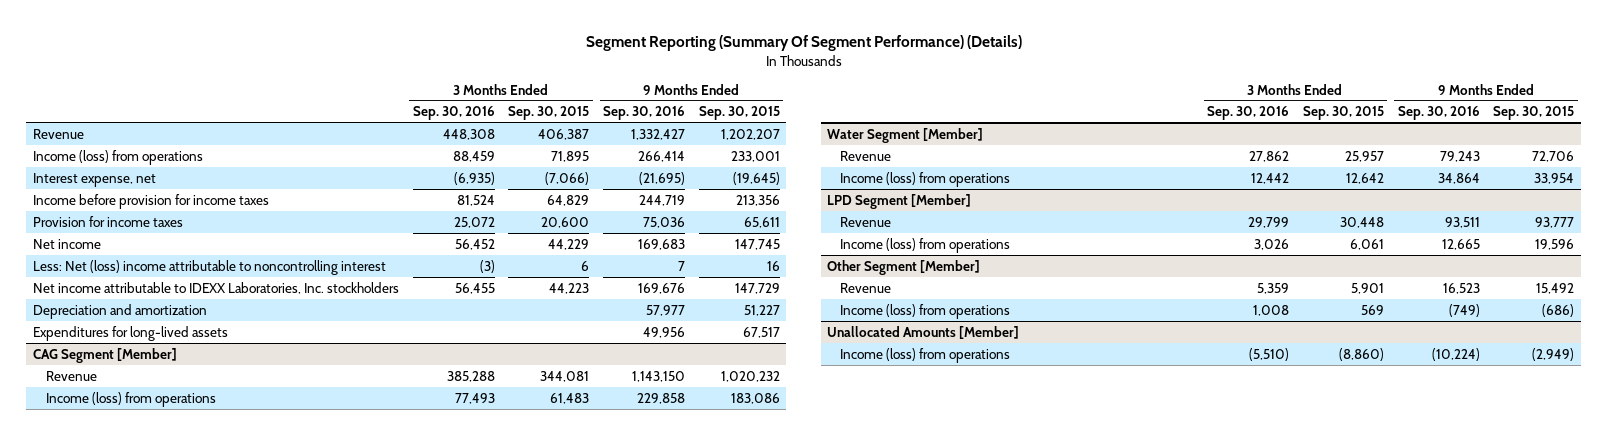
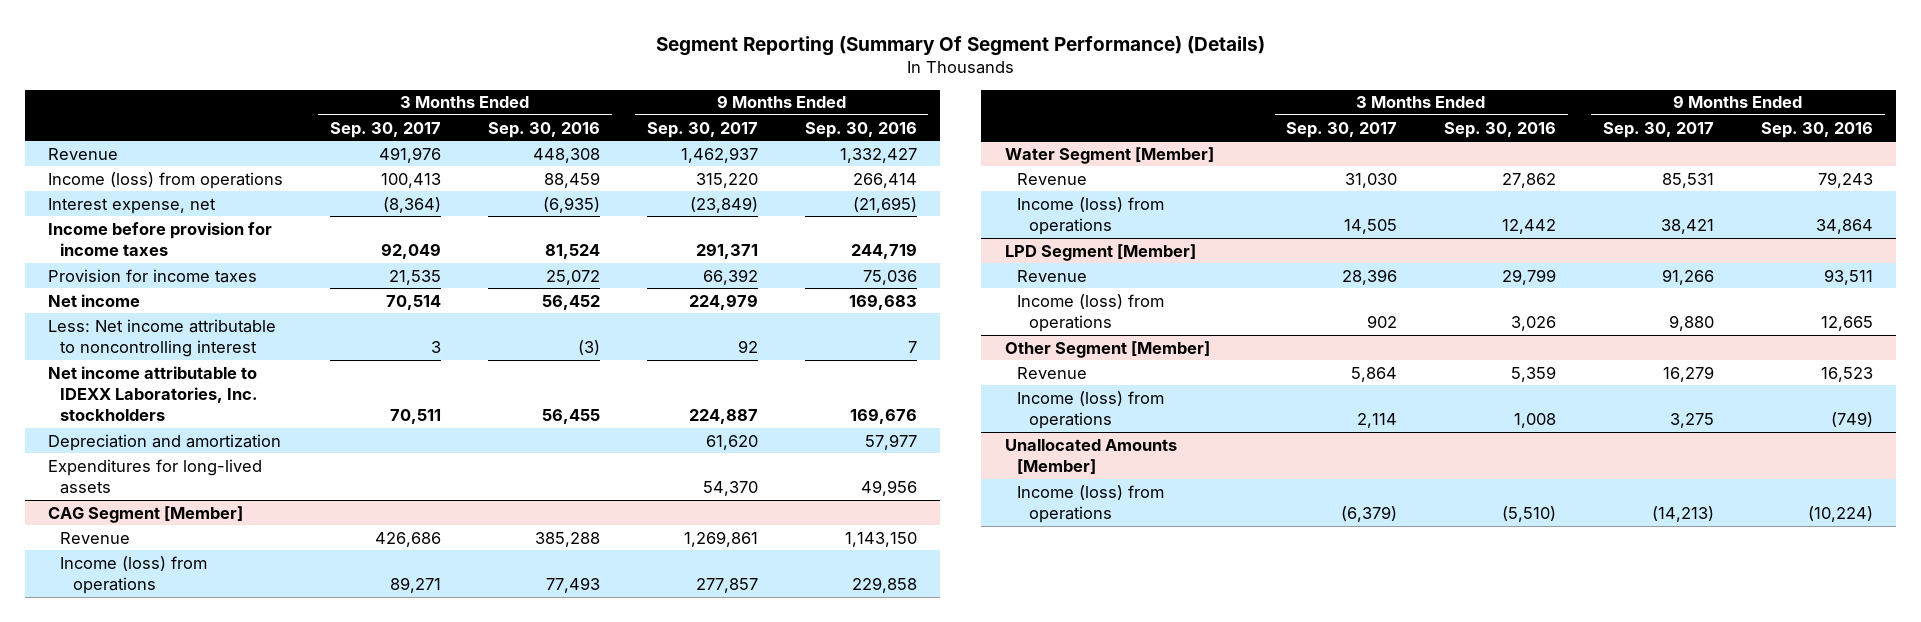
- | 3 Months Ended Sep. 30, 2016 | 3 Months Ended Sep. 30, 2015 | 9 Months Ended Sep. 30, 2016 | 9 Months Ended Sep. 30, 2015
+ | 3 Months Ended Sep. 30, 2017 | 3 Months Ended Sep. 30, 2016 | 9 Months Ended Sep. 30, 2017 | 9 Months Ended Sep. 30, 2016
- Less: Net (loss) income attributable to noncontrolling interest | (3) | 6 | 7 | 16
+ Less: Net income attributable to noncontrolling interest | 3 | (3) | 92 | 7

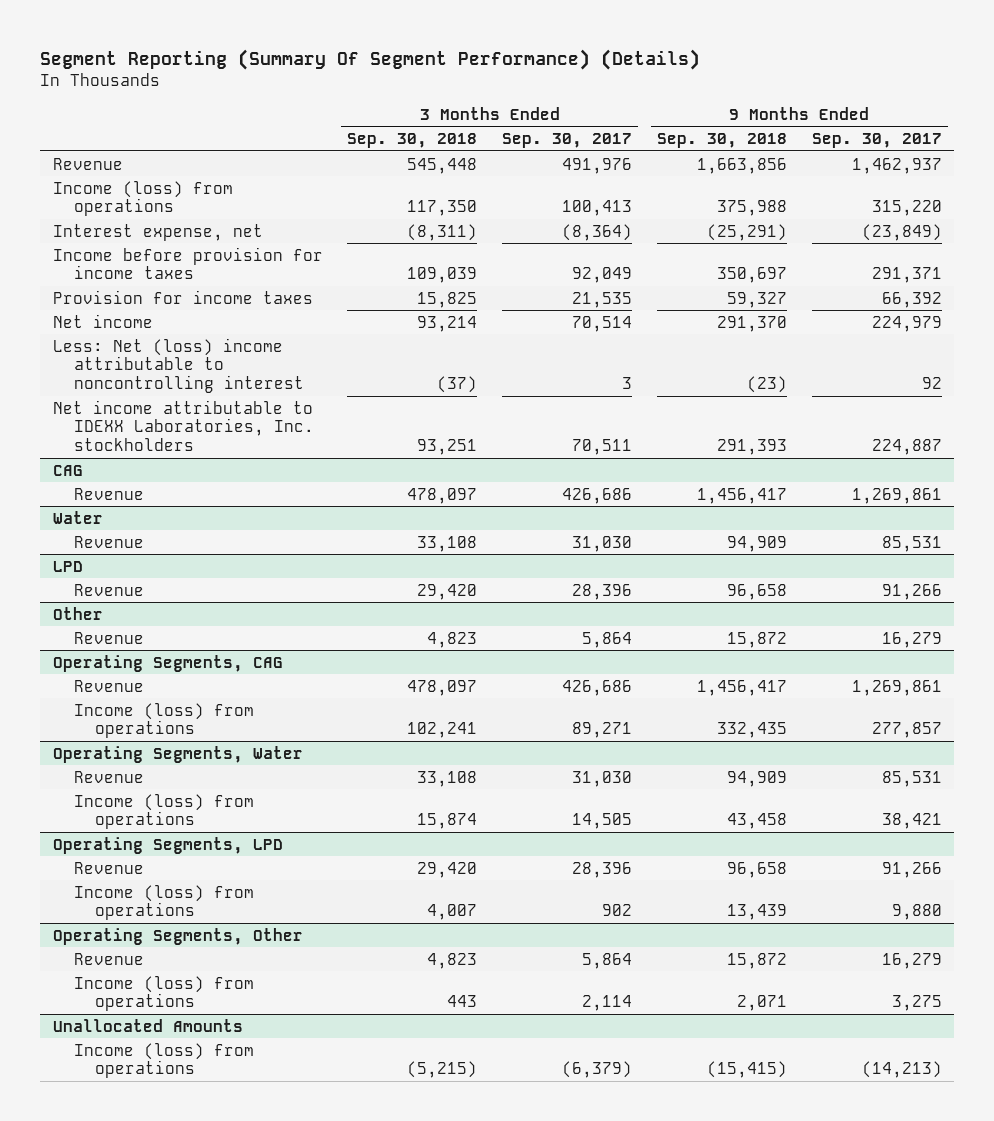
- | 3 Months Ended Sep. 30, 2017 | 3 Months Ended Sep. 30, 2016 | 9 Months Ended Sep. 30, 2017 | 9 Months Ended Sep. 30, 2016
+ | 3 Months Ended Sep. 30, 2018 | 3 Months Ended Sep. 30, 2017 | 9 Months Ended Sep. 30, 2018 | 9 Months Ended Sep. 30, 2017
- Less: Net income attributable to noncontrolling interest | 3 | (3) | 92 | 7
+ Less: Net (loss) income attributable to noncontrolling interest | (37) | 3 | (23) | 92
- Depreciation and amortization | | | 61,620 | 57,977
- Expenditures for long-lived assets | | | 54,370 | 49,956
- CAG Segment [Member]
+ CAG
+ Water
+ Revenue | 33,108 | 31,030 | 94,909 | 85,531
+ LPD
+ Revenue | 29,420 | 28,396 | 96,658 | 91,266
+ Other
+ Revenue | 4,823 | 5,864 | 15,872 | 16,279
+ Operating Segments, CAG
+ Revenue | 478,097 | 426,686 | 1,456,417 | 1,269,861
- Water Segment [Member]
+ Operating Segments, Water
- LPD Segment [Member]
+ Operating Segments, LPD
- Other Segment [Member]
+ Operating Segments, Other
- Unallocated Amounts [Member]
+ Unallocated Amounts

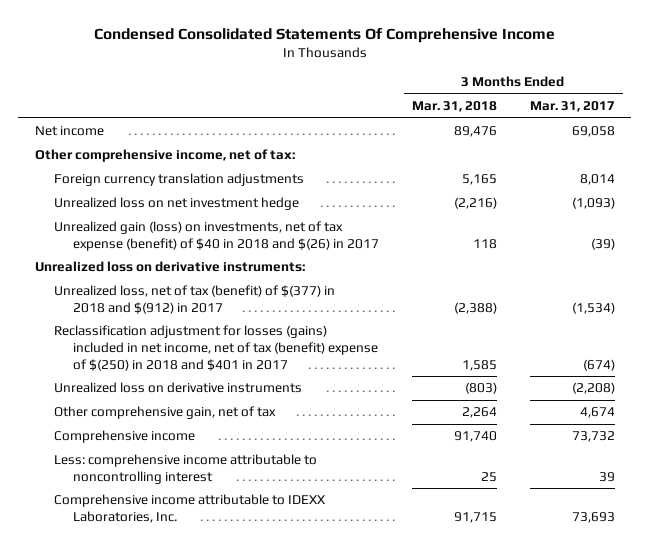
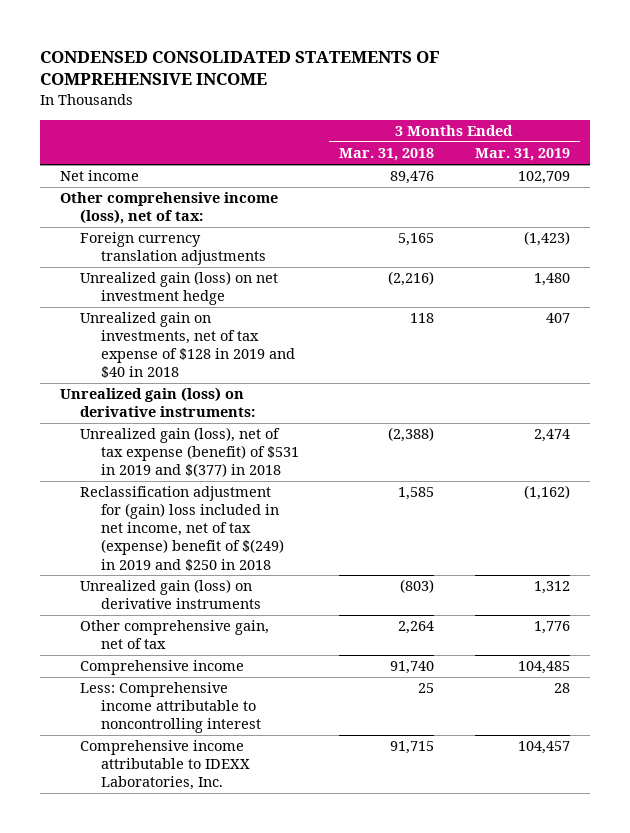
- Condensed Consolidated Statements Of Comprehensive Income
+ CONDENSED CONSOLIDATED STATEMENTS OF COMPREHENSIVE INCOME
- | 3 Months Ended Mar. 31, 2018 | 3 Months Ended Mar. 31, 2017
+ | 3 Months Ended Mar. 31, 2018 | 3 Months Ended Mar. 31, 2019
- Other comprehensive income, net of tax:
+ Other comprehensive income (loss), net of tax:
- Unrealized loss on net investment hedge | (2,216) | (1,093)
- Unrealized gain (loss) on investments, net of tax expense (benefit) of $40 in 2018 and $(26) in 2017 | 118 | (39)
- Unrealized loss on derivative instruments:
- Unrealized loss, net of tax (benefit) of $(377) in 2018 and $(912) in 2017 | (2,388) | (1,534)
- Reclassification adjustment for losses (gains) included in net income, net of tax (benefit) expense of $(250) in 2018 and $401 in 2017 | 1,585 | (674)
- Unrealized loss on derivative instruments | (803) | (2,208)
+ Unrealized gain (loss) on net investment hedge | (2,216) | 1,480
+ Unrealized gain on investments, net of tax expense of $128 in 2019 and $40 in 2018 | 118 | 407
+ Unrealized gain (loss) on derivative instruments:
+ Unrealized gain (loss), net of tax expense (benefit) of $531 in 2019 and $(377) in 2018 | (2,388) | 2,474
+ Reclassification adjustment for (gain) loss included in net income, net of tax (expense) benefit of $(249) in 2019 and $250 in 2018 | 1,585 | (1,162)
+ Unrealized gain (loss) on derivative instruments | (803) | 1,312
- Less: comprehensive income attributable to noncontrolling interest | 25 | 39
+ Less: Comprehensive income attributable to noncontrolling interest | 25 | 28

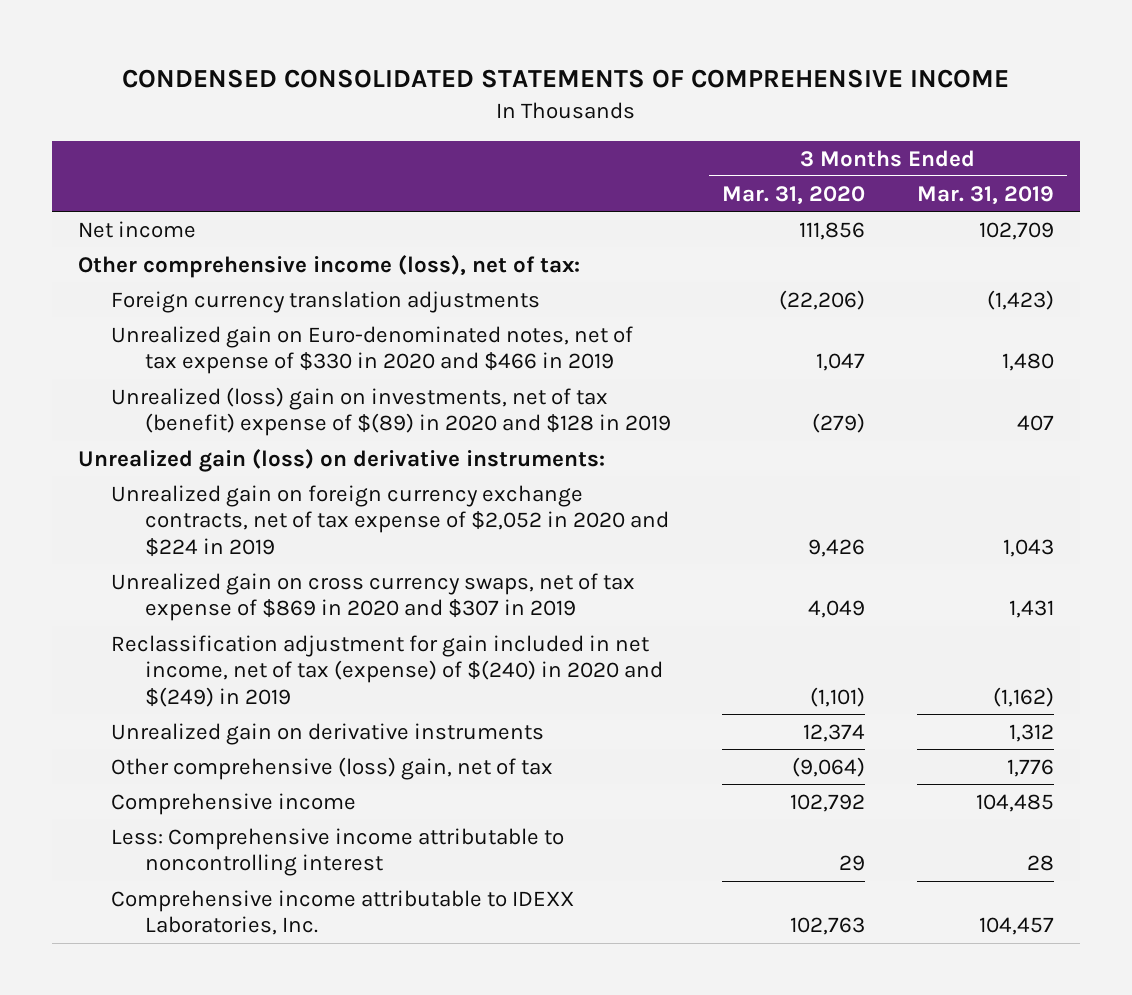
- | 3 Months Ended Mar. 31, 2018 | 3 Months Ended Mar. 31, 2019
+ | 3 Months Ended Mar. 31, 2020 | 3 Months Ended Mar. 31, 2019
- Unrealized gain (loss) on net investment hedge | (2,216) | 1,480
- Unrealized gain on investments, net of tax expense of $128 in 2019 and $40 in 2018 | 118 | 407
+ Unrealized gain on Euro-denominated notes, net of tax expense of $330 in 2020 and $466 in 2019 | 1,047 | 1,480
+ Unrealized (loss) gain on investments, net of tax (benefit) expense of $(89) in 2020 and $128 in 2019 | (279) | 407
- Unrealized gain (loss), net of tax expense (benefit) of $531 in 2019 and $(377) in 2018 | (2,388) | 2,474
- Reclassification adjustment for (gain) loss included in net income, net of tax (expense) benefit of $(249) in 2019 and $250 in 2018 | 1,585 | (1,162)
- Unrealized gain (loss) on derivative instruments | (803) | 1,312
- Other comprehensive gain, net of tax | 2,264 | 1,776
+ Unrealized gain on foreign currency exchange contracts, net of tax expense of $2,052 in 2020 and $224 in 2019 | 9,426 | 1,043
+ Unrealized gain on cross currency swaps, net of tax expense of $869 in 2020 and $307 in 2019 | 4,049 | 1,431
+ Reclassification adjustment for gain included in net income, net of tax (expense) of $(240) in 2020 and $(249) in 2019 | (1,101) | (1,162)
+ Unrealized gain on derivative instruments | 12,374 | 1,312
+ Other comprehensive (loss) gain, net of tax | (9,064) | 1,776

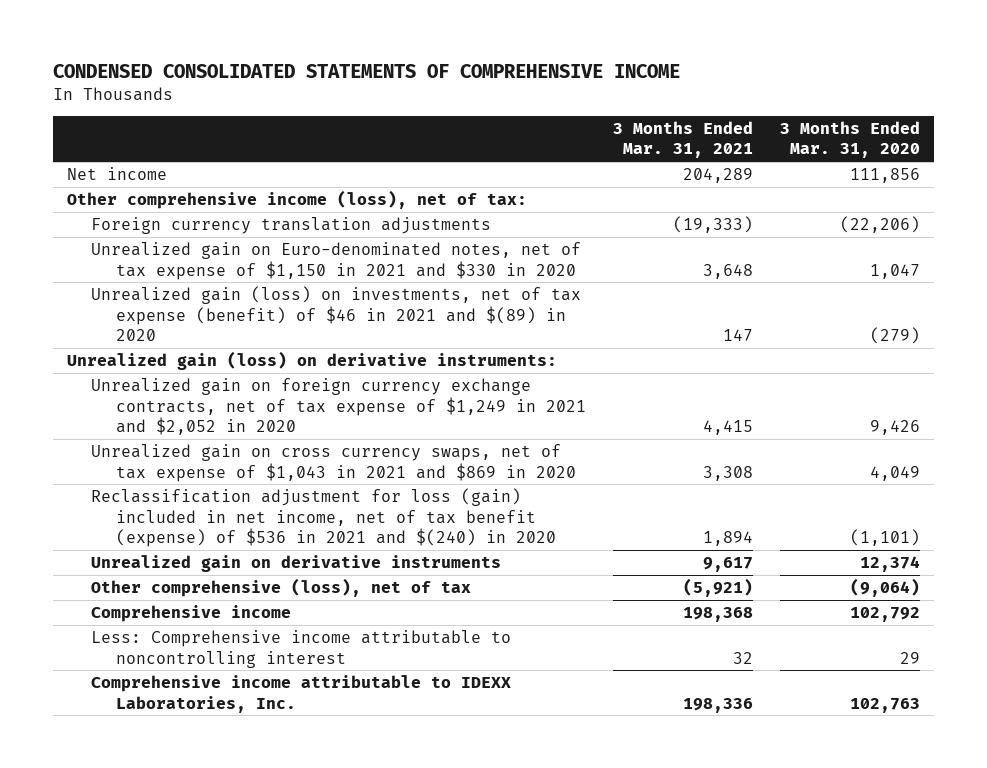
- | 3 Months Ended Mar. 31, 2020 | 3 Months Ended Mar. 31, 2019
+ | 3 Months Ended Mar. 31, 2021 | 3 Months Ended Mar. 31, 2020
- Unrealized gain on Euro-denominated notes, net of tax expense of $330 in 2020 and $466 in 2019 | 1,047 | 1,480
- Unrealized (loss) gain on investments, net of tax (benefit) expense of $(89) in 2020 and $128 in 2019 | (279) | 407
+ Unrealized gain on Euro-denominated notes, net of tax expense of $1,150 in 2021 and $330 in 2020 | 3,648 | 1,047
+ Unrealized gain (loss) on investments, net of tax expense (benefit) of $46 in 2021 and $(89) in 2020 | 147 | (279)
- Unrealized gain on foreign currency exchange contracts, net of tax expense of $2,052 in 2020 and $224 in 2019 | 9,426 | 1,043
- Unrealized gain on cross currency swaps, net of tax expense of $869 in 2020 and $307 in 2019 | 4,049 | 1,431
- Reclassification adjustment for gain included in net income, net of tax (expense) of $(240) in 2020 and $(249) in 2019 | (1,101) | (1,162)
+ Unrealized gain on foreign currency exchange contracts, net of tax expense of $1,249 in 2021 and $2,052 in 2020 | 4,415 | 9,426
+ Unrealized gain on cross currency swaps, net of tax expense of $1,043 in 2021 and $869 in 2020 | 3,308 | 4,049
+ Reclassification adjustment for loss (gain) included in net income, net of tax benefit (expense) of $536 in 2021 and $(240) in 2020 | 1,894 | (1,101)
- Other comprehensive (loss) gain, net of tax | (9,064) | 1,776
+ Other comprehensive (loss), net of tax | (5,921) | (9,064)

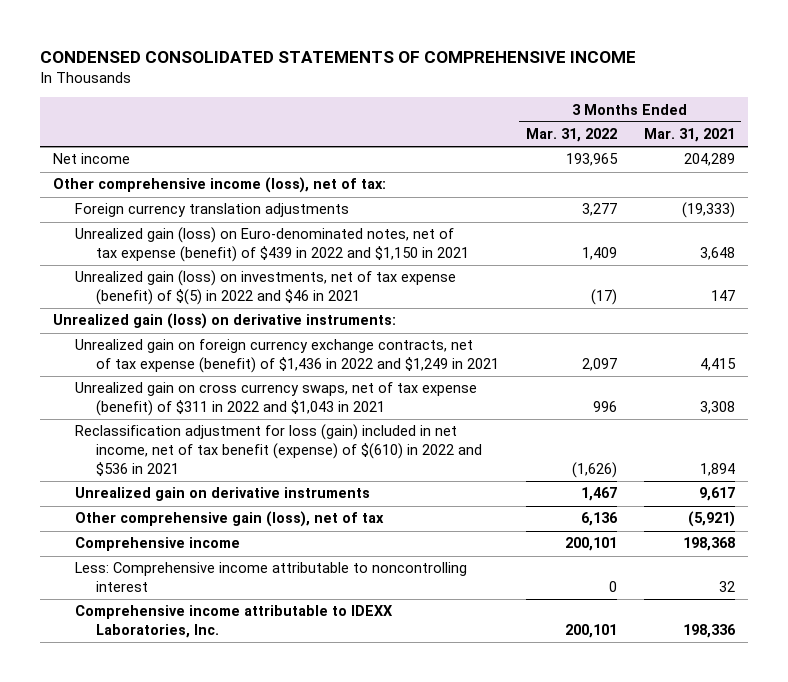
- | 3 Months Ended Mar. 31, 2021 | 3 Months Ended Mar. 31, 2020
+ | 3 Months Ended Mar. 31, 2022 | 3 Months Ended Mar. 31, 2021
- Unrealized gain on Euro-denominated notes, net of tax expense of $1,150 in 2021 and $330 in 2020 | 3,648 | 1,047
- Unrealized gain (loss) on investments, net of tax expense (benefit) of $46 in 2021 and $(89) in 2020 | 147 | (279)
+ Unrealized gain (loss) on Euro-denominated notes, net of tax expense (benefit) of $439 in 2022 and $1,150 in 2021 | 1,409 | 3,648
+ Unrealized gain (loss) on investments, net of tax expense (benefit) of $(5) in 2022 and $46 in 2021 | (17) | 147
- Unrealized gain on foreign currency exchange contracts, net of tax expense of $1,249 in 2021 and $2,052 in 2020 | 4,415 | 9,426
- Unrealized gain on cross currency swaps, net of tax expense of $1,043 in 2021 and $869 in 2020 | 3,308 | 4,049
- Reclassification adjustment for loss (gain) included in net income, net of tax benefit (expense) of $536 in 2021 and $(240) in 2020 | 1,894 | (1,101)
+ Unrealized gain on foreign currency exchange contracts, net of tax expense (benefit) of $1,436 in 2022 and $1,249 in 2021 | 2,097 | 4,415
+ Unrealized gain on cross currency swaps, net of tax expense (benefit) of $311 in 2022 and $1,043 in 2021 | 996 | 3,308
+ Reclassification adjustment for loss (gain) included in net income, net of tax benefit (expense) of $(610) in 2022 and $536 in 2021 | (1,626) | 1,894
- Other comprehensive (loss), net of tax | (5,921) | (9,064)
+ Other comprehensive gain (loss), net of tax | 6,136 | (5,921)

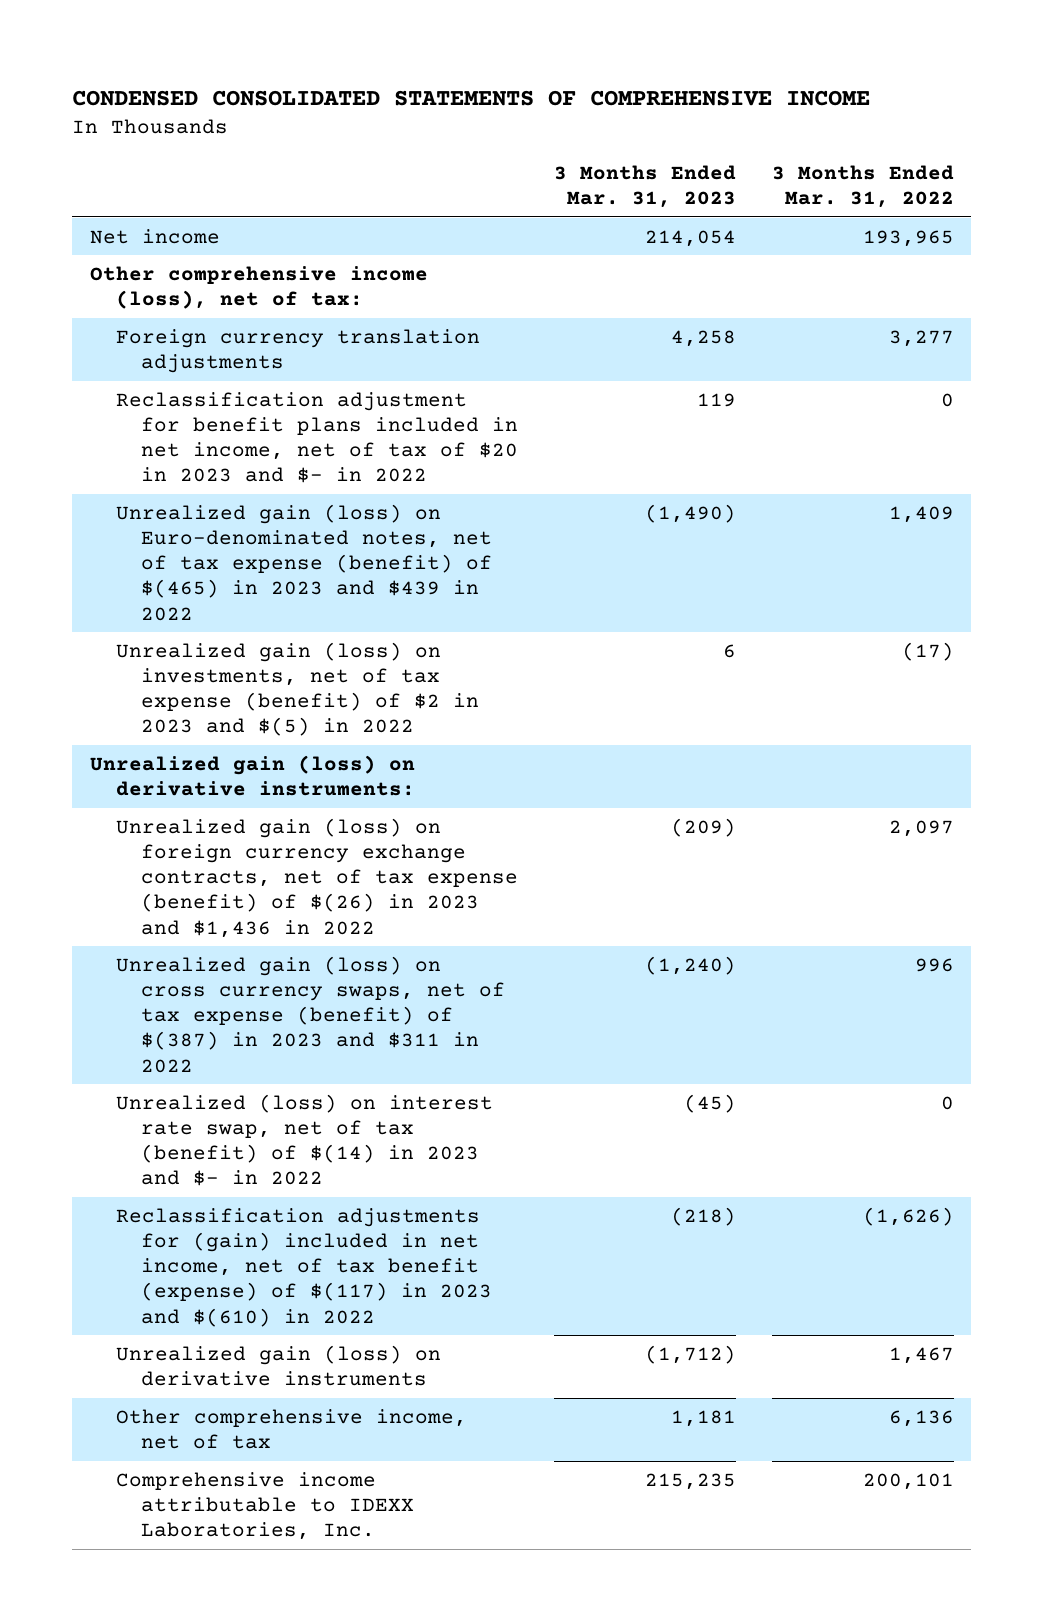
- | 3 Months Ended Mar. 31, 2022 | 3 Months Ended Mar. 31, 2021
+ | 3 Months Ended Mar. 31, 2023 | 3 Months Ended Mar. 31, 2022
- Unrealized gain (loss) on Euro-denominated notes, net of tax expense (benefit) of $439 in 2022 and $1,150 in 2021 | 1,409 | 3,648
- Unrealized gain (loss) on investments, net of tax expense (benefit) of $(5) in 2022 and $46 in 2021 | (17) | 147
+ Reclassification adjustment for benefit plans included in net income, net of tax of $20 in 2023 and $- in 2022 | 119 | 0
+ Unrealized gain (loss) on Euro-denominated notes, net of tax expense (benefit) of $(465) in 2023 and $439 in 2022 | (1,490) | 1,409
+ Unrealized gain (loss) on investments, net of tax expense (benefit) of $2 in 2023 and $(5) in 2022 | 6 | (17)
- Unrealized gain on foreign currency exchange contracts, net of tax expense (benefit) of $1,436 in 2022 and $1,249 in 2021 | 2,097 | 4,415
- Unrealized gain on cross currency swaps, net of tax expense (benefit) of $311 in 2022 and $1,043 in 2021 | 996 | 3,308
- Reclassification adjustment for loss (gain) included in net income, net of tax benefit (expense) of $(610) in 2022 and $536 in 2021 | (1,626) | 1,894
- Unrealized gain on derivative instruments | 1,467 | 9,617
- Other comprehensive gain (loss), net of tax | 6,136 | (5,921)
- Comprehensive income | 200,101 | 198,368
- Less: Comprehensive income attributable to noncontrolling interest | 0 | 32
+ Unrealized gain (loss) on foreign currency exchange contracts, net of tax expense (benefit) of $(26) in 2023 and $1,436 in 2022 | (209) | 2,097
+ Unrealized gain (loss) on cross currency swaps, net of tax expense (benefit) of $(387) in 2023 and $311 in 2022 | (1,240) | 996
+ Unrealized (loss) on interest rate swap, net of tax (benefit) of $(14) in 2023 and $- in 2022 | (45) | 0
+ Reclassification adjustments for (gain) included in net income, net of tax benefit (expense) of $(117) in 2023 and $(610) in 2022 | (218) | (1,626)
+ Unrealized gain (loss) on derivative instruments | (1,712) | 1,467
+ Other comprehensive income, net of tax | 1,181 | 6,136

